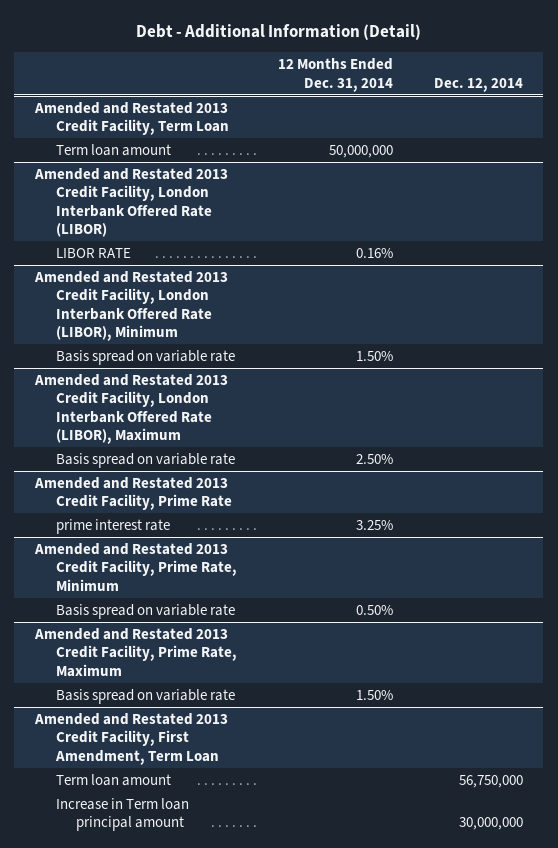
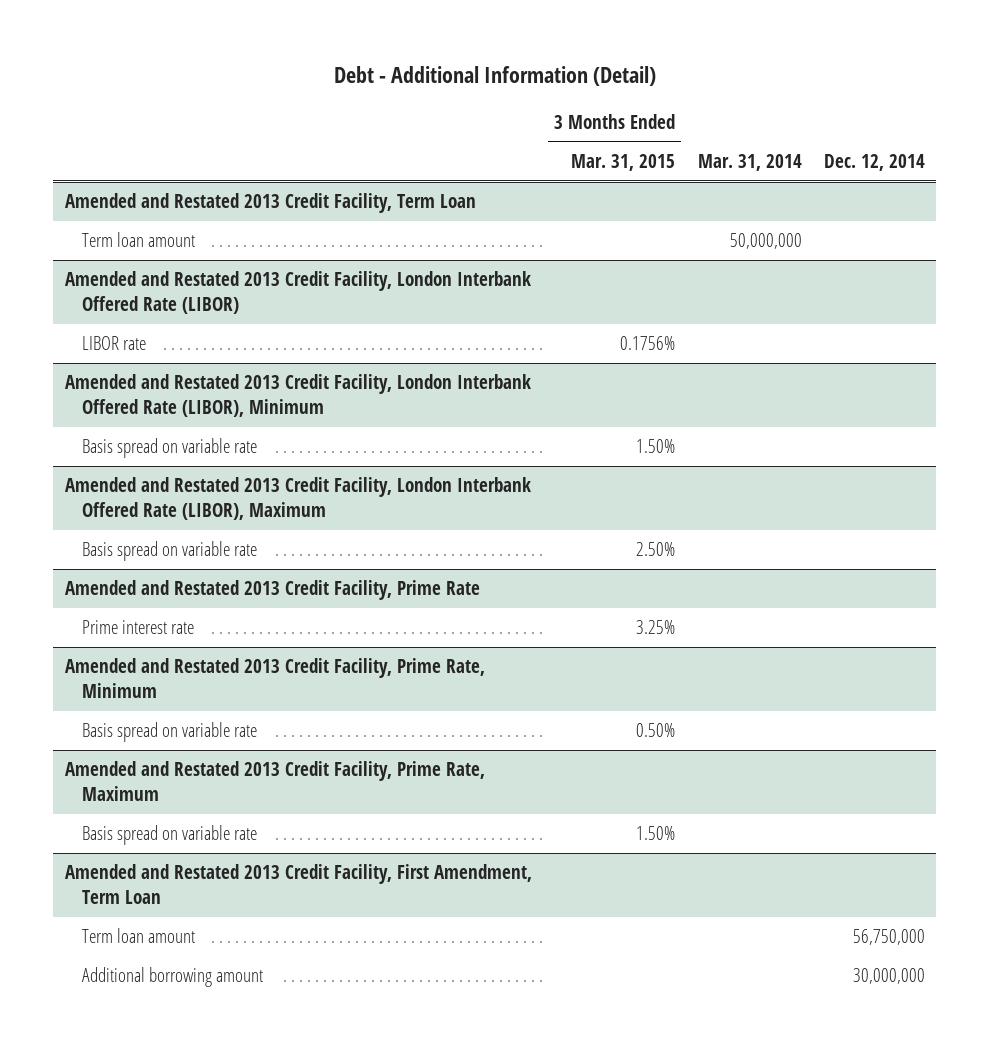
- | 12 Months Ended Dec. 31, 2014 | Dec. 12, 2014
+ | 3 Months Ended Mar. 31, 2015 | Mar. 31, 2014 | Dec. 12, 2014
@ Amended and Restated 2013 Credit Facility, London Interbank Offered Rate (LIBOR)
- LIBOR RATE | 0.16% |
+ LIBOR rate | 0.1756% | |
@ Amended and Restated 2013 Credit Facility, Prime Rate
- prime interest rate | 3.25% |
+ Prime interest rate | 3.25% | |
@ Amended and Restated 2013 Credit Facility, First Amendment, Term Loan
- Increase in Term loan principal amount | | 30,000,000
+ Additional borrowing amount | | | 30,000,000

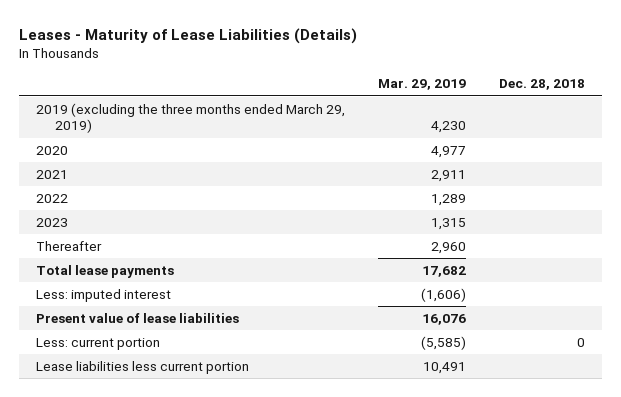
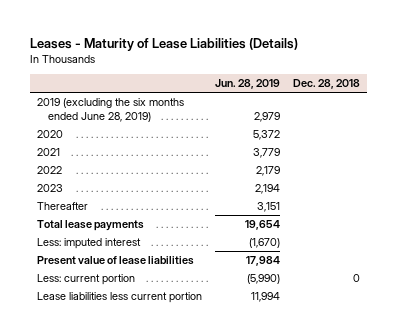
- | Mar. 29, 2019 | Dec. 28, 2018
+ | Jun. 28, 2019 | Dec. 28, 2018
- 2019 (excluding the three months ended March 29, 2019) | 4,230 |
+ 2019 (excluding the six months ended June 28, 2019) | 2,979 |

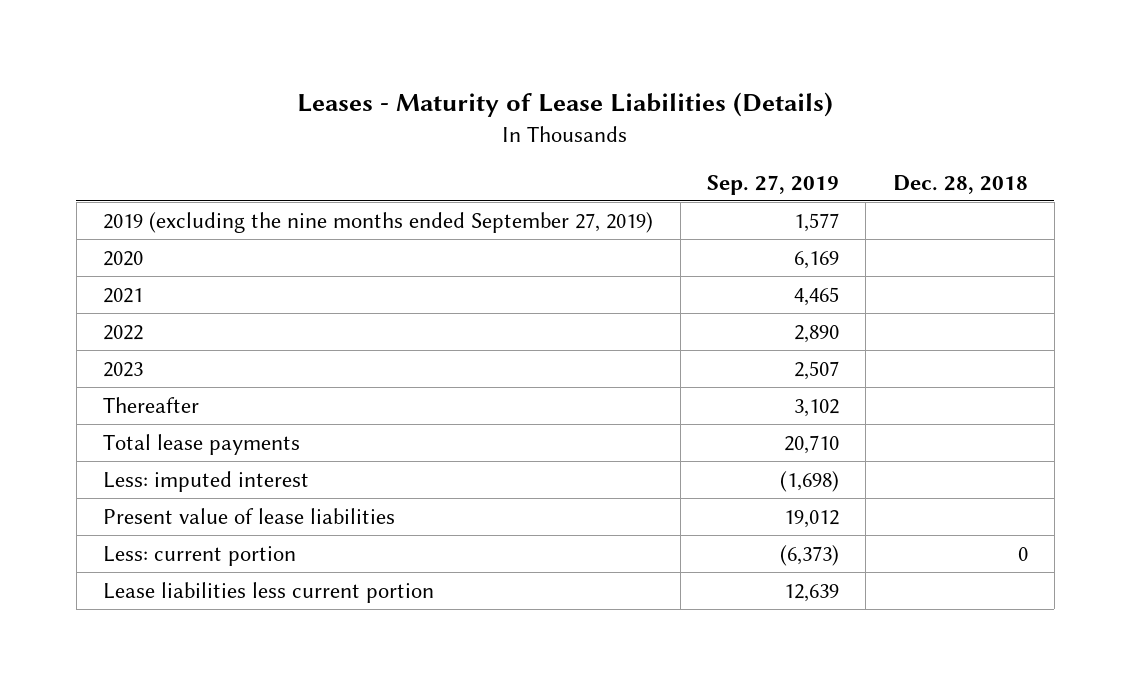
- | Jun. 28, 2019 | Dec. 28, 2018
+ | Sep. 27, 2019 | Dec. 28, 2018
- 2019 (excluding the six months ended June 28, 2019) | 2,979 |
+ 2019 (excluding the nine months ended September 27, 2019) | 1,577 |

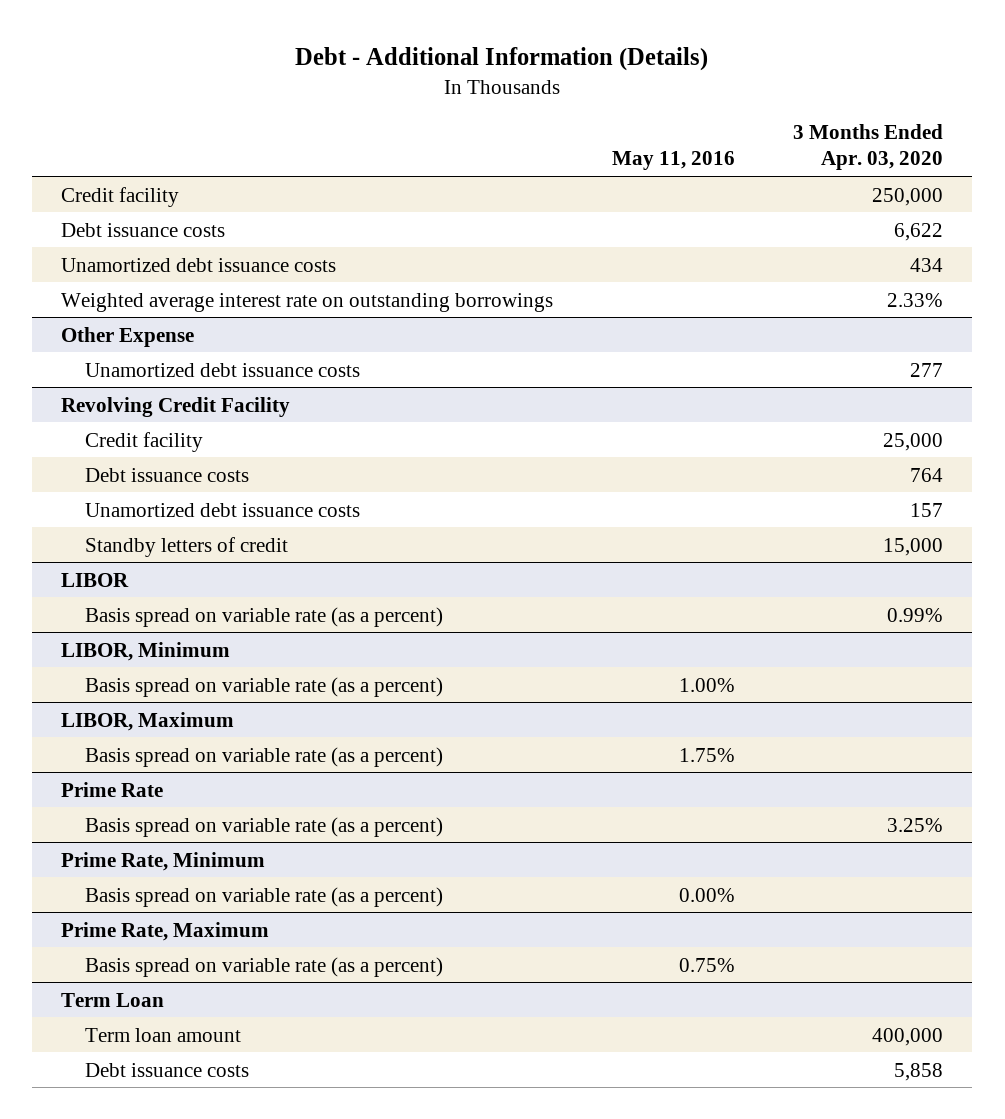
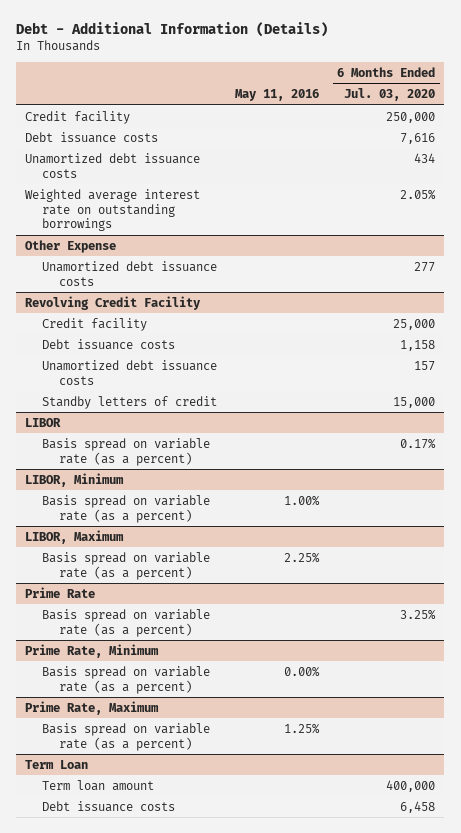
- | May 11, 2016 | 3 Months Ended Apr. 03, 2020
+ | May 11, 2016 | 6 Months Ended Jul. 03, 2020
@ LIBOR, Maximum
- Basis spread on variable rate (as a percent) | 1.75% |
+ Basis spread on variable rate (as a percent) | 2.25% |
@ Prime Rate, Maximum
- Basis spread on variable rate (as a percent) | 0.75% |
+ Basis spread on variable rate (as a percent) | 1.25% |

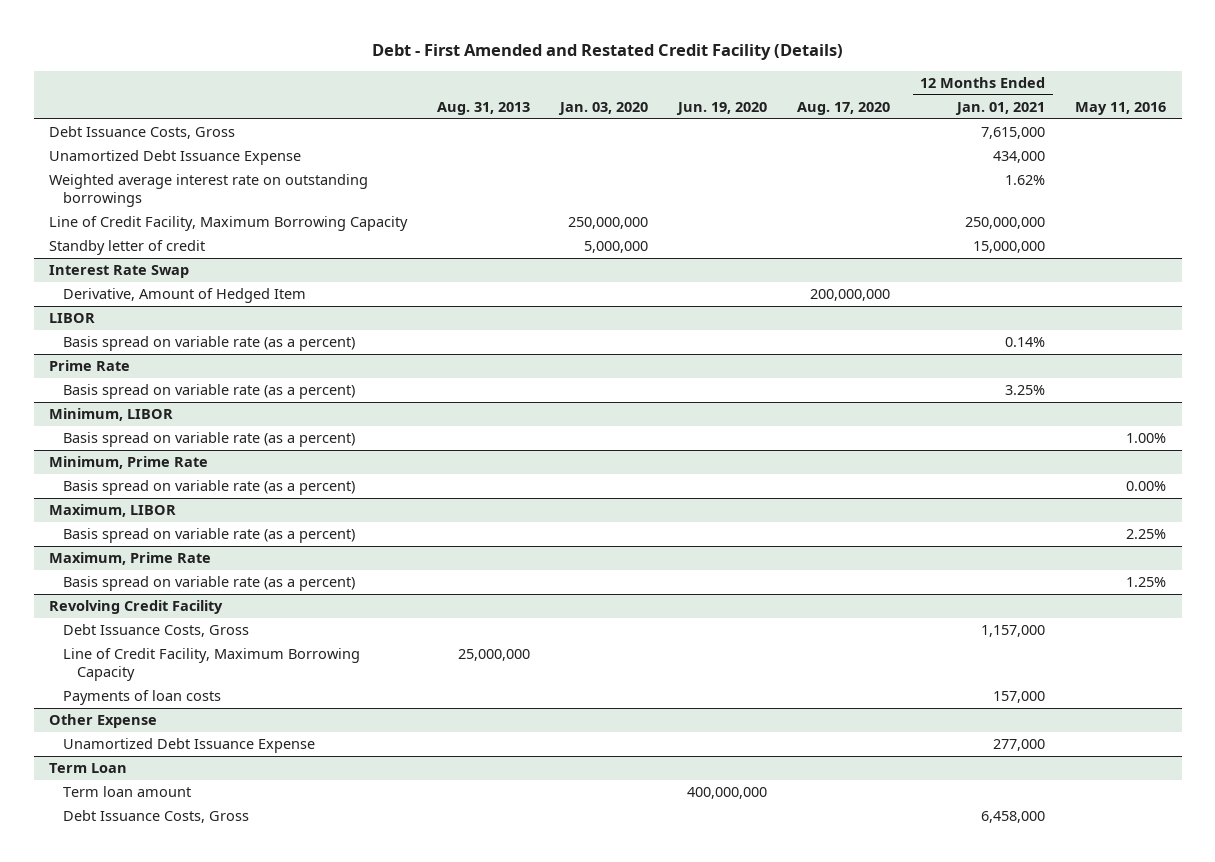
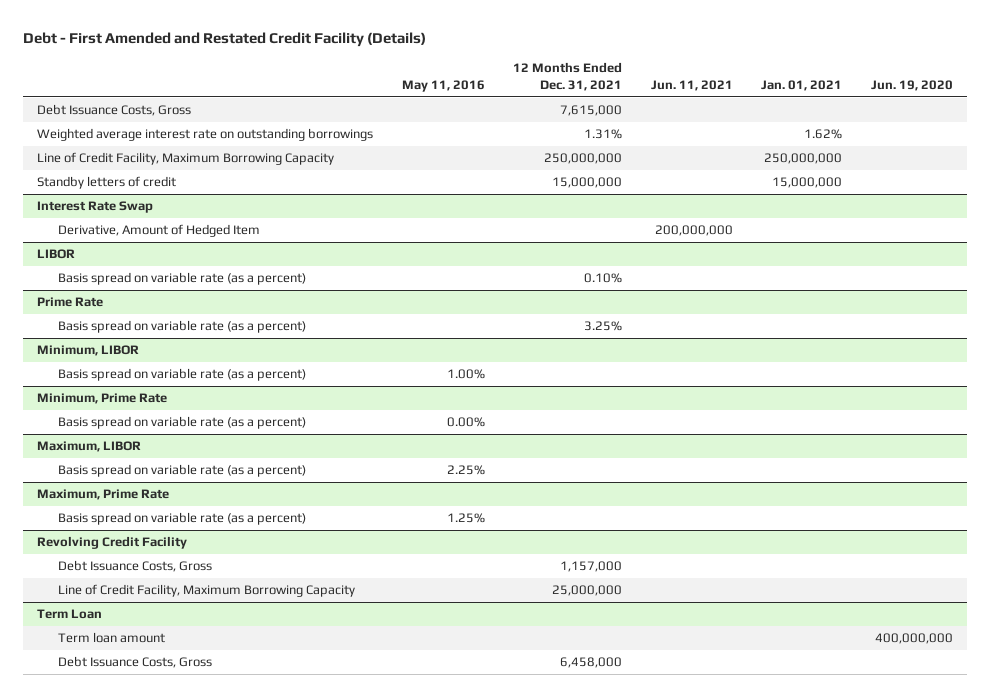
- | Aug. 31, 2013 | Jan. 03, 2020 | Jun. 19, 2020 | Aug. 17, 2020 | 12 Months Ended Jan. 01, 2021 | May 11, 2016
+ | May 11, 2016 | 12 Months Ended Dec. 31, 2021 | Jun. 11, 2021 | Jan. 01, 2021 | Jun. 19, 2020
- Unamortized Debt Issuance Expense | | | | | 434,000 |
- Standby letter of credit | | 5,000,000 | | | 15,000,000 |
+ Standby letters of credit | | 15,000,000 | | 15,000,000 |
@ Revolving Credit Facility
- Payments of loan costs | | | | | 157,000 |
- Other Expense
- Unamortized Debt Issuance Expense | | | | | 277,000 |

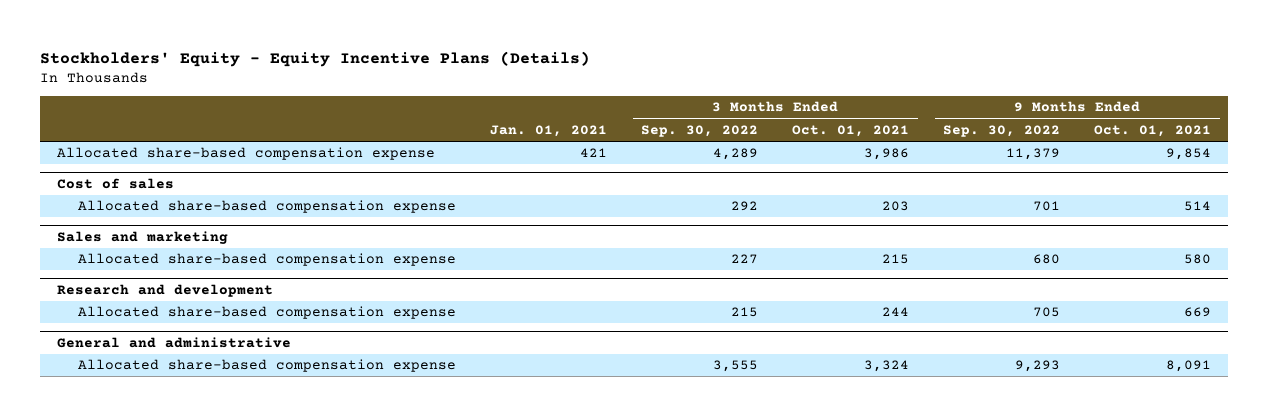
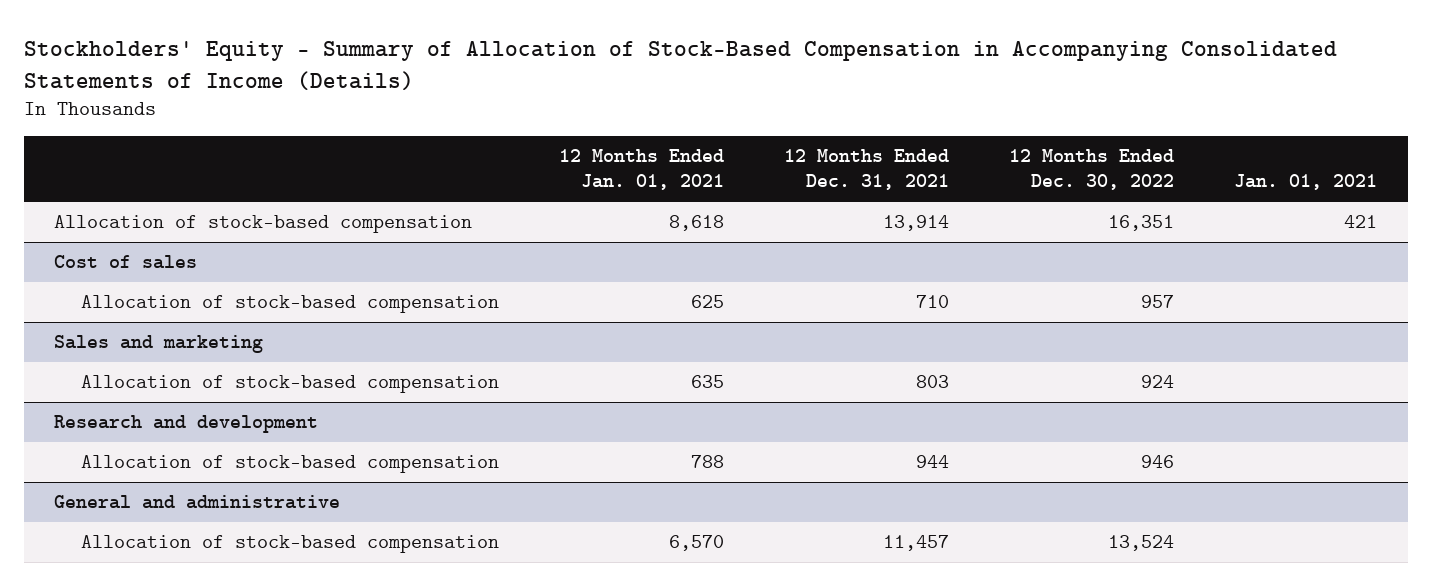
- Stockholders' Equity - Equity Incentive Plans (Details)
+ Stockholders' Equity - Summary of Allocation of Stock-Based Compensation in Accompanying Consolidated Statements of Income (Details)
- | Jan. 01, 2021 | 3 Months Ended Sep. 30, 2022 | 3 Months Ended Oct. 01, 2021 | 9 Months Ended Sep. 30, 2022 | 9 Months Ended Oct. 01, 2021
+ | 12 Months Ended Jan. 01, 2021 | 12 Months Ended Dec. 31, 2021 | 12 Months Ended Dec. 30, 2022 | Jan. 01, 2021
- Allocated share-based compensation expense | 421 | 4,289 | 3,986 | 11,379 | 9,854
+ Allocation of stock-based compensation | 8,618 | 13,914 | 16,351 | 421
@ Cost of sales
- Allocated share-based compensation expense | | 292 | 203 | 701 | 514
+ Allocation of stock-based compensation | 625 | 710 | 957 |
@ Sales and marketing
- Allocated share-based compensation expense | | 227 | 215 | 680 | 580
+ Allocation of stock-based compensation | 635 | 803 | 924 |
@ Research and development
- Allocated share-based compensation expense | | 215 | 244 | 705 | 669
+ Allocation of stock-based compensation | 788 | 944 | 946 |
@ General and administrative
- Allocated share-based compensation expense | | 3,555 | 3,324 | 9,293 | 8,091
+ Allocation of stock-based compensation | 6,570 | 11,457 | 13,524 |

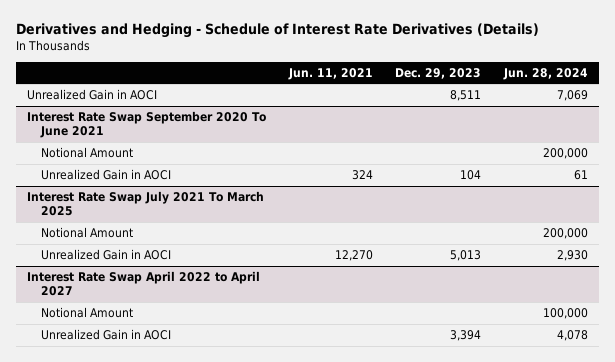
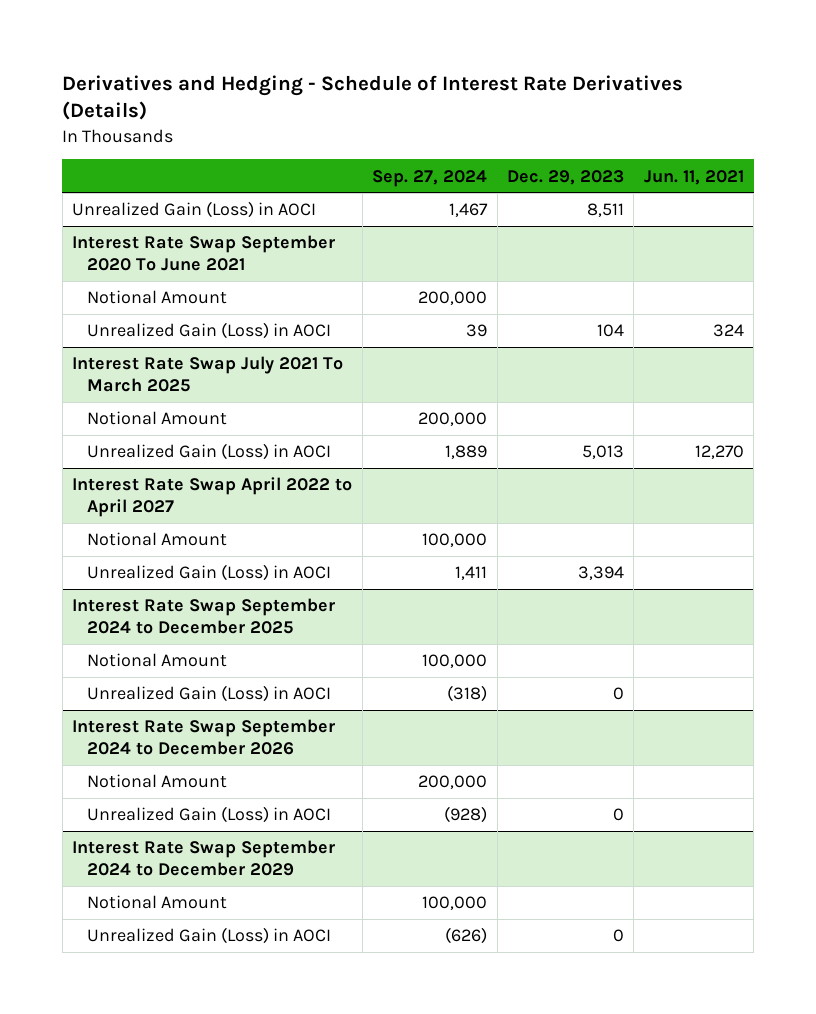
- | Jun. 11, 2021 | Dec. 29, 2023 | Jun. 28, 2024
+ | Sep. 27, 2024 | Dec. 29, 2023 | Jun. 11, 2021
- Unrealized Gain in AOCI | | 8,511 | 7,069
+ Unrealized Gain (Loss) in AOCI | 1,467 | 8,511 |
@ Interest Rate Swap September 2020 To June 2021
- Unrealized Gain in AOCI | 324 | 104 | 61
+ Unrealized Gain (Loss) in AOCI | 39 | 104 | 324
@ Interest Rate Swap July 2021 To March 2025
- Unrealized Gain in AOCI | 12,270 | 5,013 | 2,930
+ Unrealized Gain (Loss) in AOCI | 1,889 | 5,013 | 12,270
@ Interest Rate Swap April 2022 to April 2027
- Unrealized Gain in AOCI | | 3,394 | 4,078
+ Unrealized Gain (Loss) in AOCI | 1,411 | 3,394 |
+ Interest Rate Swap September 2024 to December 2025
+ Notional Amount | 100,000 | |
+ Unrealized Gain (Loss) in AOCI | (318) | 0 |
+ Interest Rate Swap September 2024 to December 2026
+ Notional Amount | 200,000 | |
+ Unrealized Gain (Loss) in AOCI | (928) | 0 |
+ Interest Rate Swap September 2024 to December 2029
+ Notional Amount | 100,000 | |
+ Unrealized Gain (Loss) in AOCI | (626) | 0 |

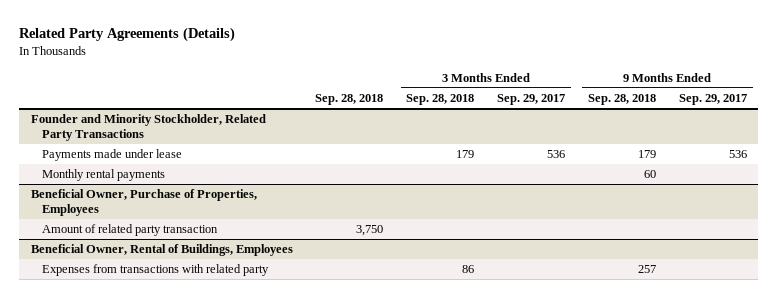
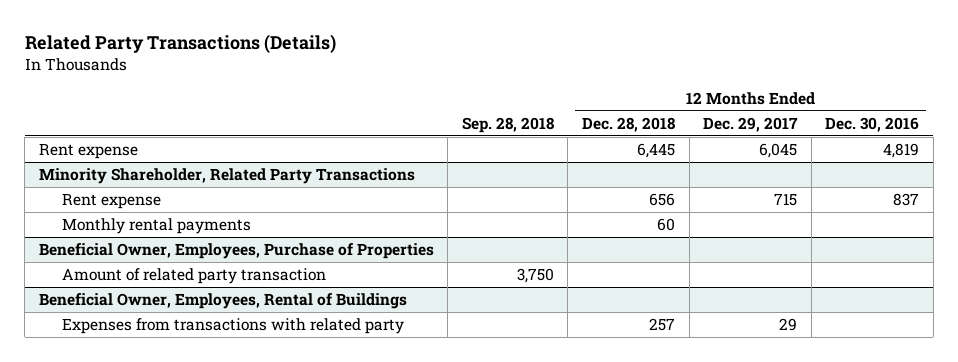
- Related Party Agreements (Details)
+ Related Party Transactions (Details)
- | Sep. 28, 2018 | 3 Months Ended Sep. 28, 2018 | 3 Months Ended Sep. 29, 2017 | 9 Months Ended Sep. 28, 2018 | 9 Months Ended Sep. 29, 2017
+ | Sep. 28, 2018 | 12 Months Ended Dec. 28, 2018 | 12 Months Ended Dec. 29, 2017 | 12 Months Ended Dec. 30, 2016
- Founder and Minority Stockholder, Related Party Transactions
- Payments made under lease | | 179 | 536 | 179 | 536
+ Rent expense | | 6,445 | 6,045 | 4,819
+ Minority Shareholder, Related Party Transactions
+ Rent expense | | 656 | 715 | 837
- Beneficial Owner, Purchase of Properties, Employees
+ Beneficial Owner, Employees, Purchase of Properties
- Beneficial Owner, Rental of Buildings, Employees
+ Beneficial Owner, Employees, Rental of Buildings

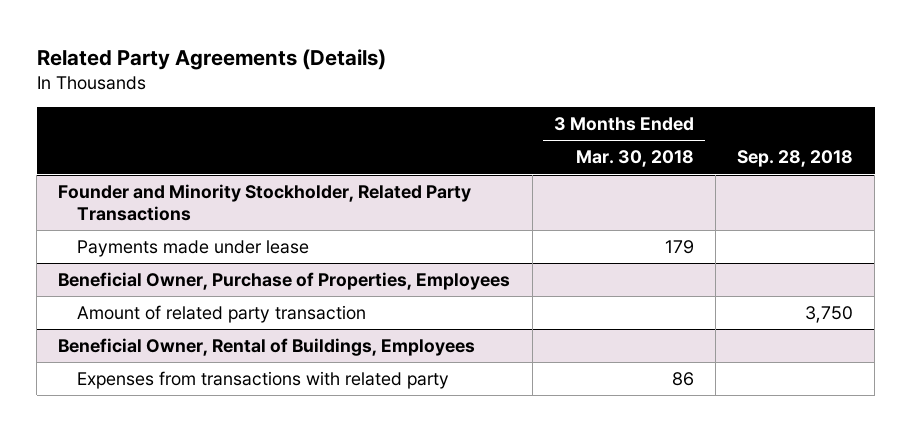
- Related Party Transactions (Details)
+ Related Party Agreements (Details)
- | Sep. 28, 2018 | 12 Months Ended Dec. 28, 2018 | 12 Months Ended Dec. 29, 2017 | 12 Months Ended Dec. 30, 2016
+ | 3 Months Ended Mar. 30, 2018 | Sep. 28, 2018
- Rent expense | | 6,445 | 6,045 | 4,819
- Minority Shareholder, Related Party Transactions
- Rent expense | | 656 | 715 | 837
- Monthly rental payments | | 60 | |
- Beneficial Owner, Employees, Purchase of Properties
+ Founder and Minority Stockholder, Related Party Transactions
+ Payments made under lease | 179 |
+ Beneficial Owner, Purchase of Properties, Employees
- Beneficial Owner, Employees, Rental of Buildings
+ Beneficial Owner, Rental of Buildings, Employees

